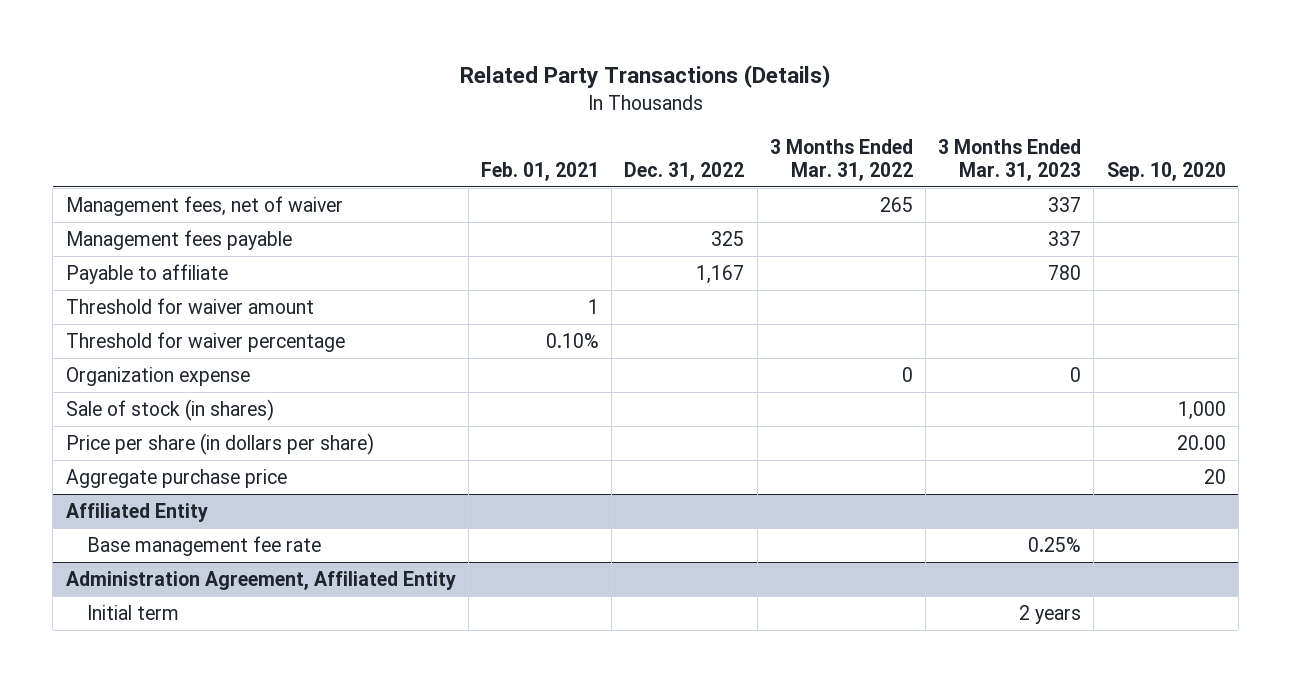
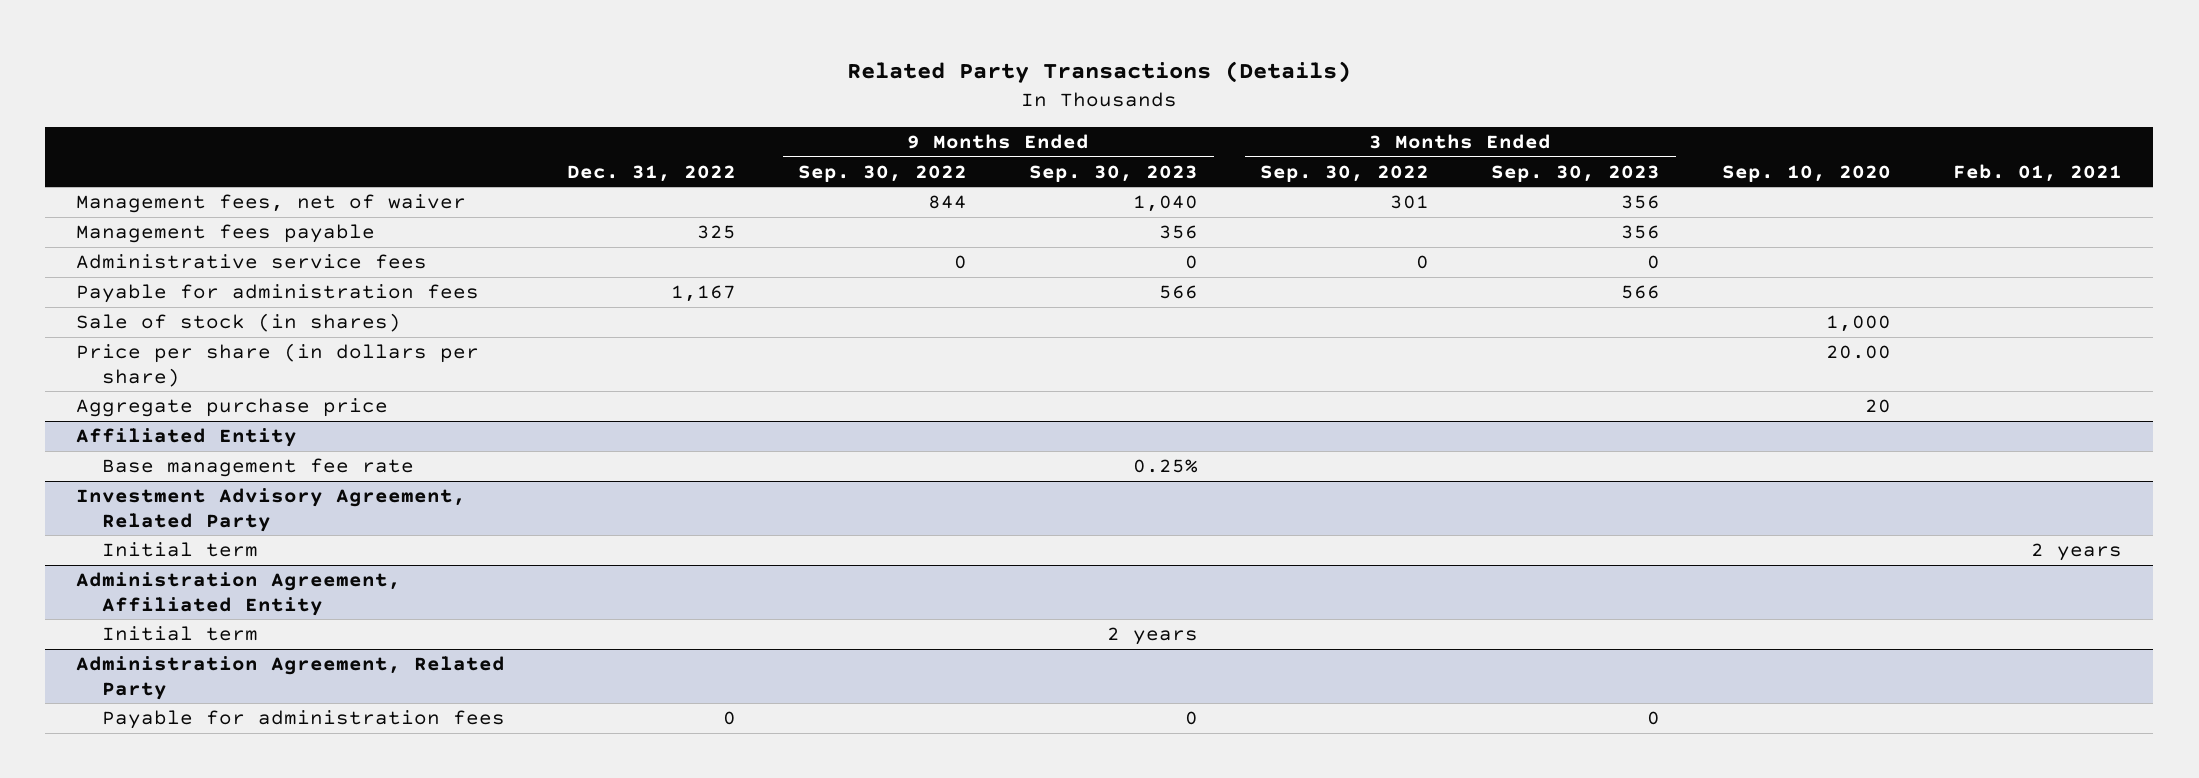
- | Feb. 01, 2021 | Dec. 31, 2022 | 3 Months Ended Mar. 31, 2022 | 3 Months Ended Mar. 31, 2023 | Sep. 10, 2020
+ | Dec. 31, 2022 | 9 Months Ended Sep. 30, 2022 | 9 Months Ended Sep. 30, 2023 | 3 Months Ended Sep. 30, 2022 | 3 Months Ended Sep. 30, 2023 | Sep. 10, 2020 | Feb. 01, 2021
- Payable to affiliate | | 1,167 | | 780 |
- Threshold for waiver amount | 1 | | | |
- Threshold for waiver percentage | 0.10% | | | |
- Organization expense | | | 0 | 0 |
+ Administrative service fees | | 0 | 0 | 0 | 0 | |
+ Payable for administration fees | 1,167 | | 566 | | 566 | |
+ Investment Advisory Agreement, Related Party
+ Initial term | | | | | | | 2 years
+ Administration Agreement, Related Party
+ Payable for administration fees | 0 | | 0 | | 0 | |

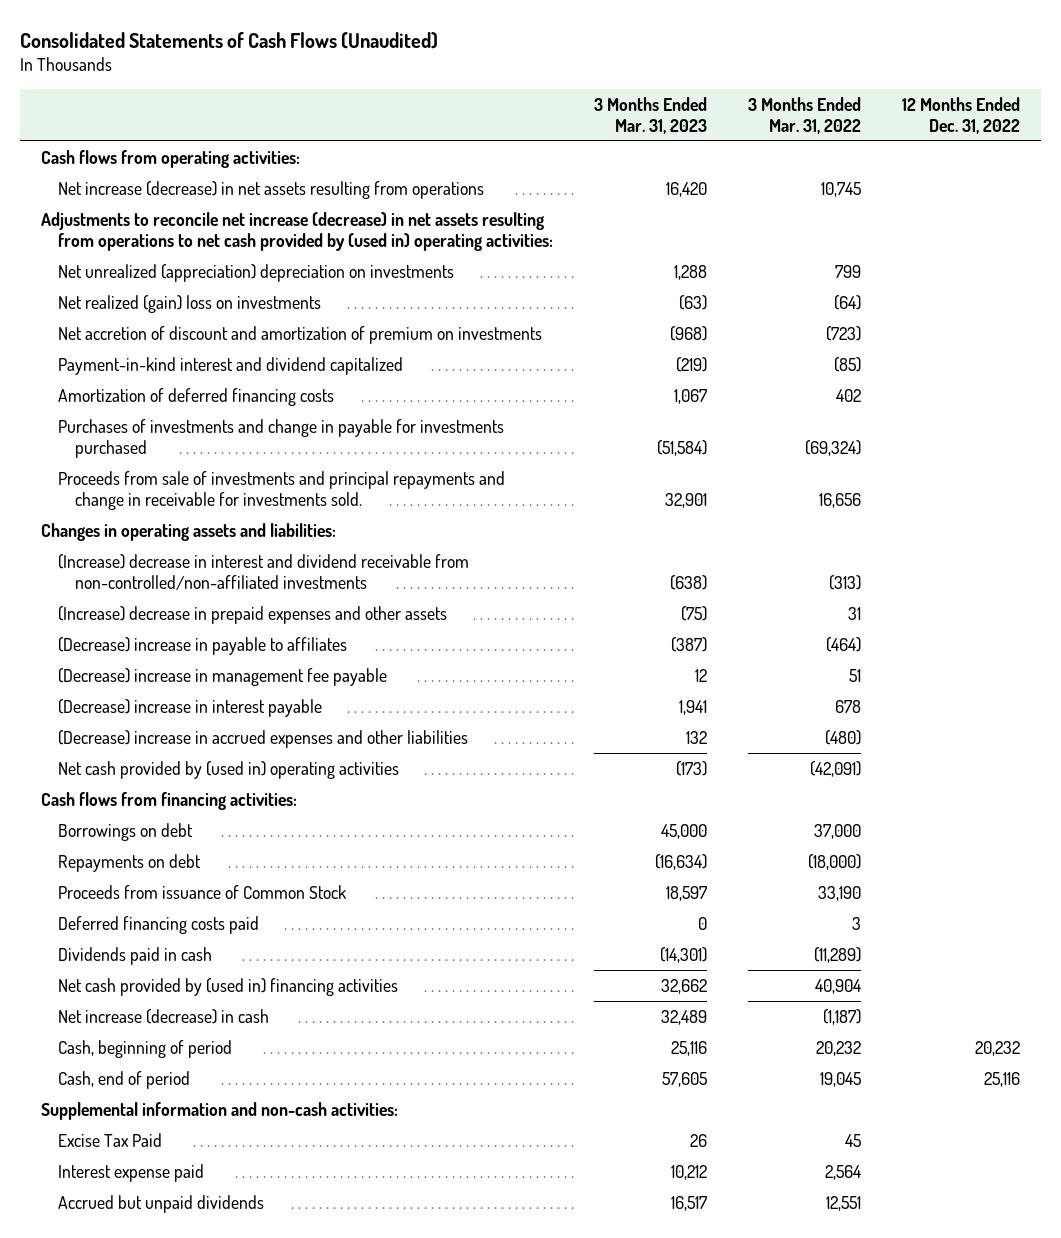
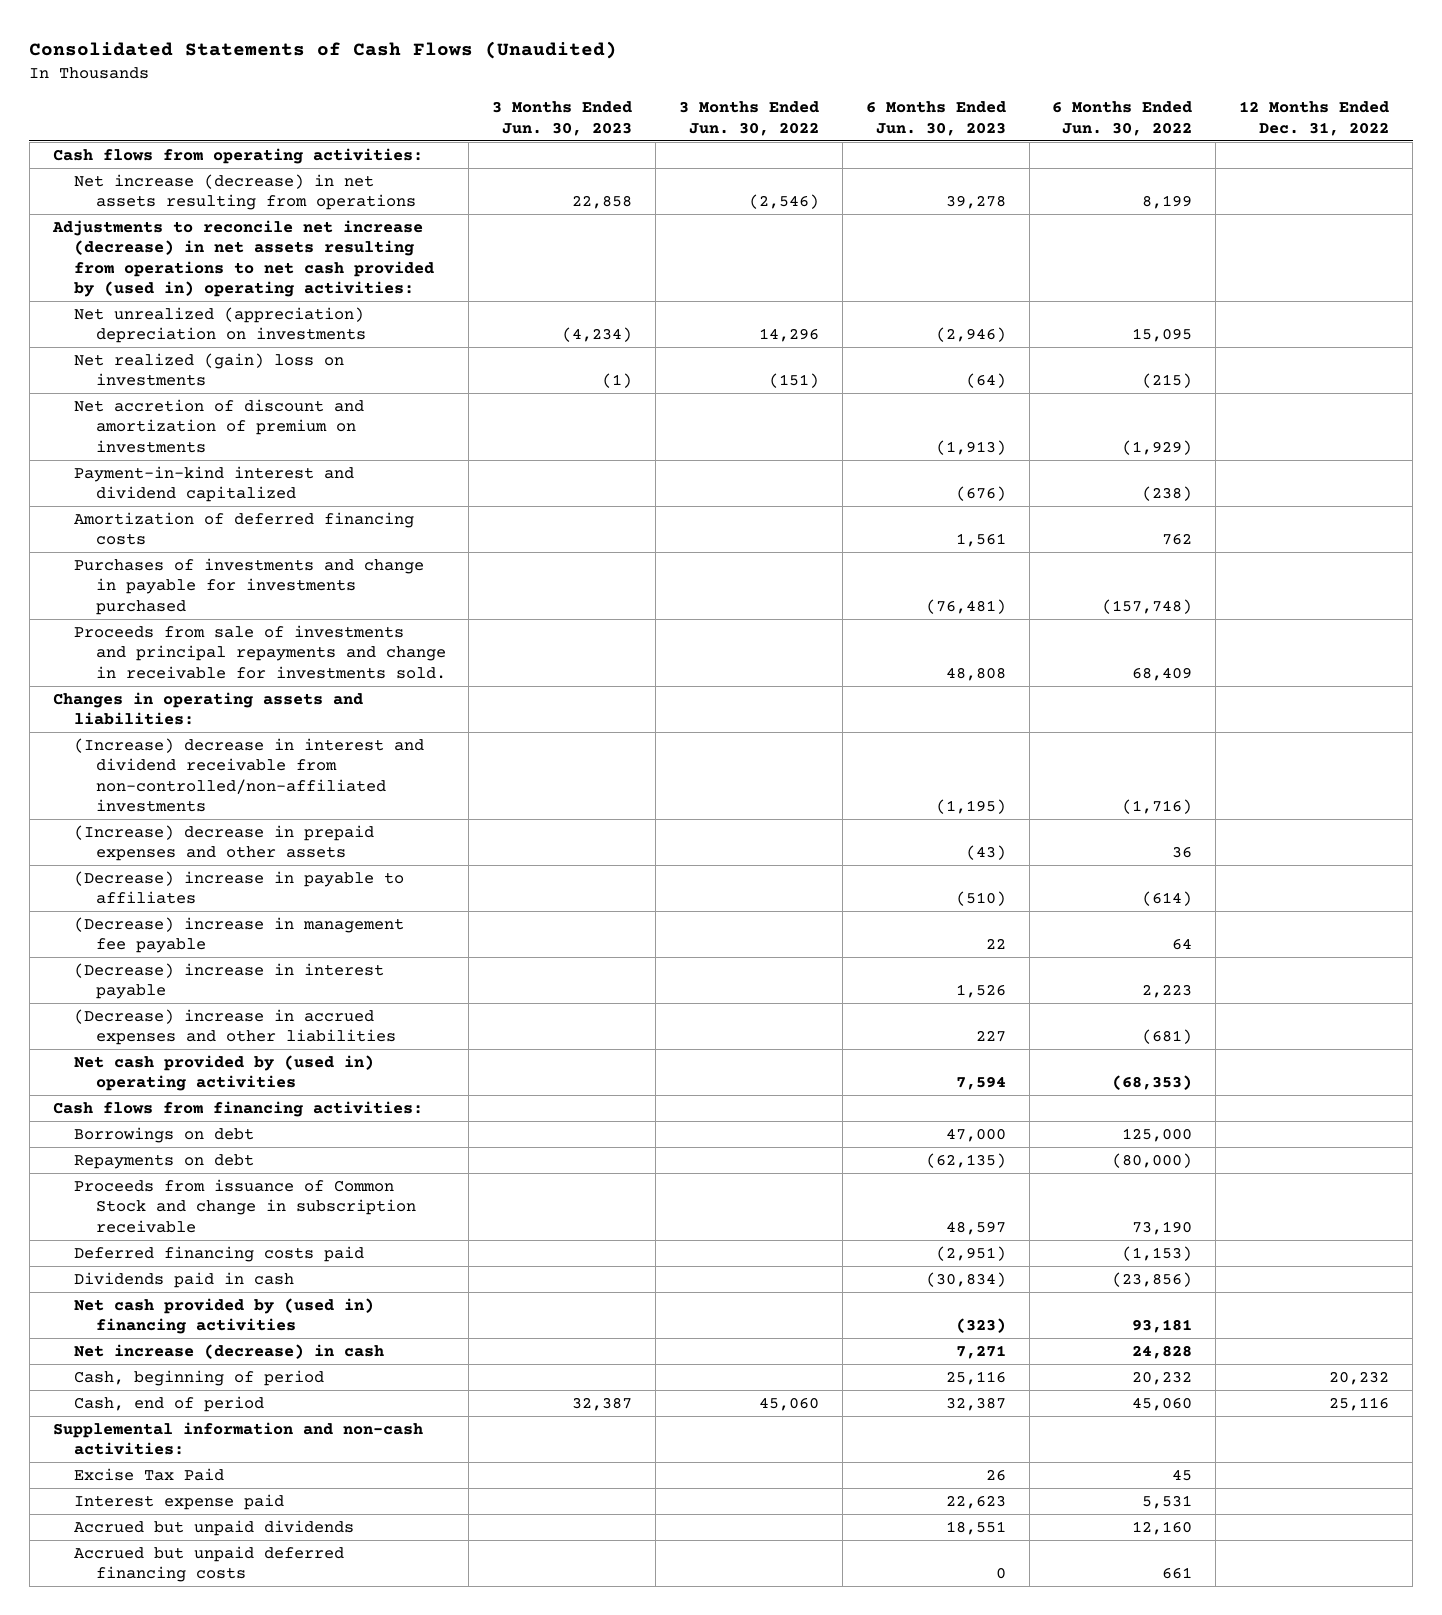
- | 3 Months Ended Mar. 31, 2023 | 3 Months Ended Mar. 31, 2022 | 12 Months Ended Dec. 31, 2022
+ | 3 Months Ended Jun. 30, 2023 | 3 Months Ended Jun. 30, 2022 | 6 Months Ended Jun. 30, 2023 | 6 Months Ended Jun. 30, 2022 | 12 Months Ended Dec. 31, 2022
- Proceeds from issuance of Common Stock | 18,597 | 33,190 |
+ Proceeds from issuance of Common Stock and change in subscription receivable | | | 48,597 | 73,190 |
+ Accrued but unpaid deferred financing costs | | | 0 | 661 |

